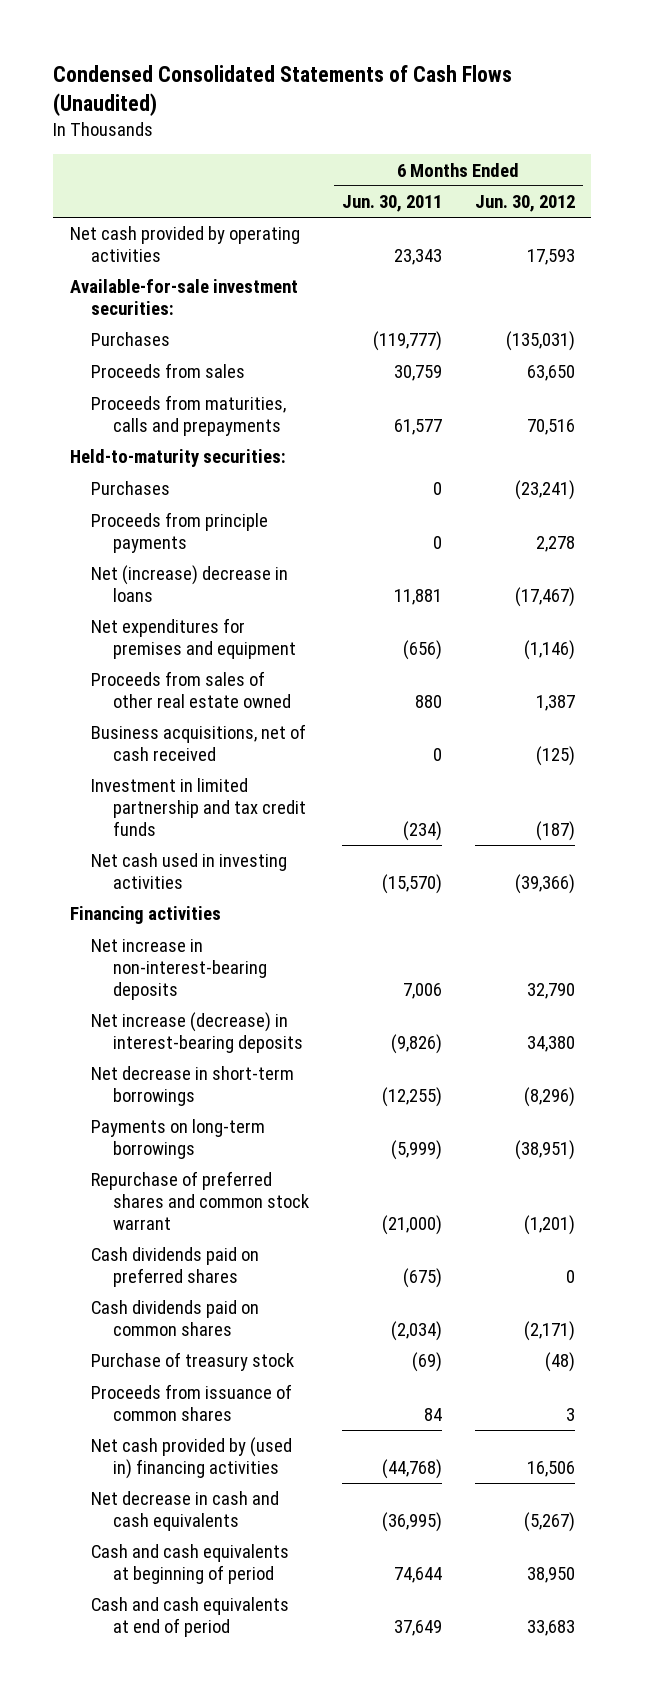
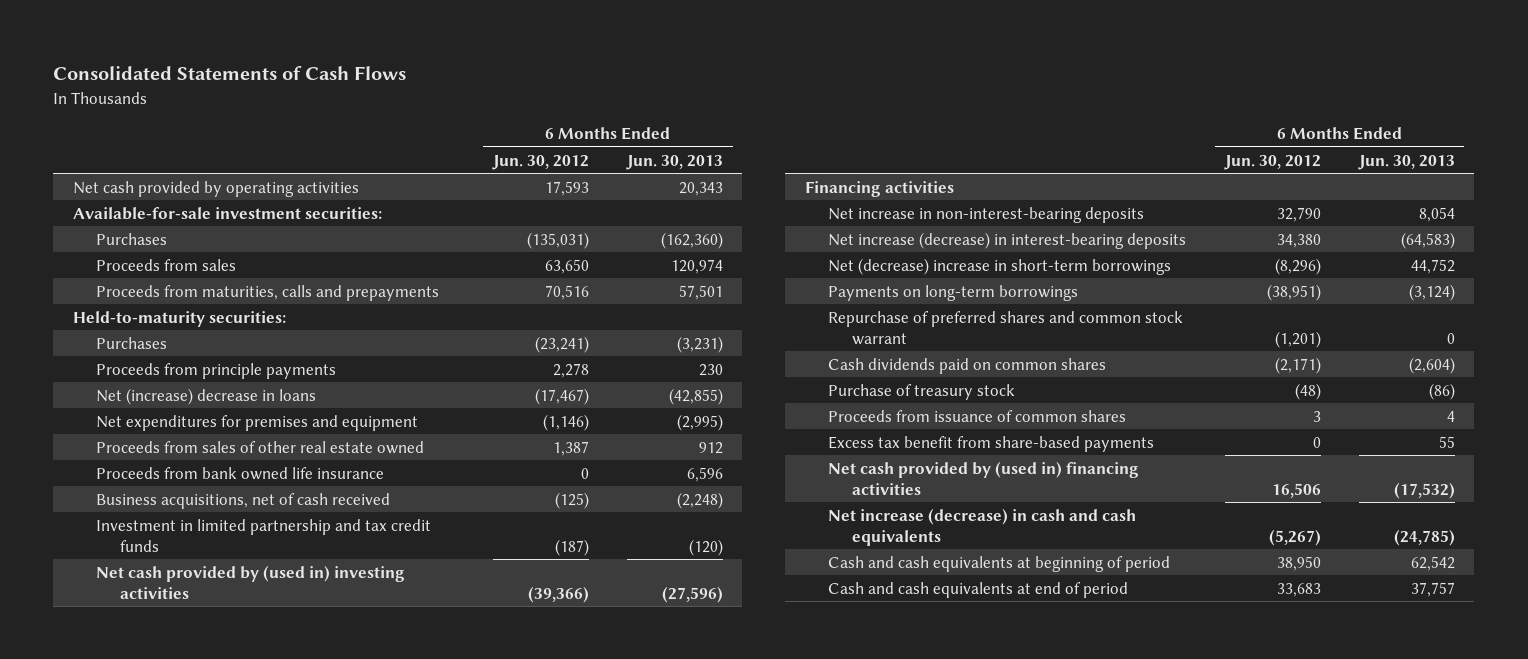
- Condensed Consolidated Statements of Cash Flows (Unaudited)
+ Consolidated Statements of Cash Flows
- | 6 Months Ended Jun. 30, 2011 | 6 Months Ended Jun. 30, 2012
+ | 6 Months Ended Jun. 30, 2012 | 6 Months Ended Jun. 30, 2013
+ Proceeds from bank owned life insurance | 0 | 6,596
- Net cash used in investing activities | (15,570) | (39,366)
+ Net cash provided by (used in) investing activities | (39,366) | (27,596)
- Net decrease in short-term borrowings | (12,255) | (8,296)
+ Net (decrease) increase in short-term borrowings | (8,296) | 44,752
- Cash dividends paid on preferred shares | (675) | 0
+ Excess tax benefit from share-based payments | 0 | 55
- Net decrease in cash and cash equivalents | (36,995) | (5,267)
+ Net increase (decrease) in cash and cash equivalents | (5,267) | (24,785)

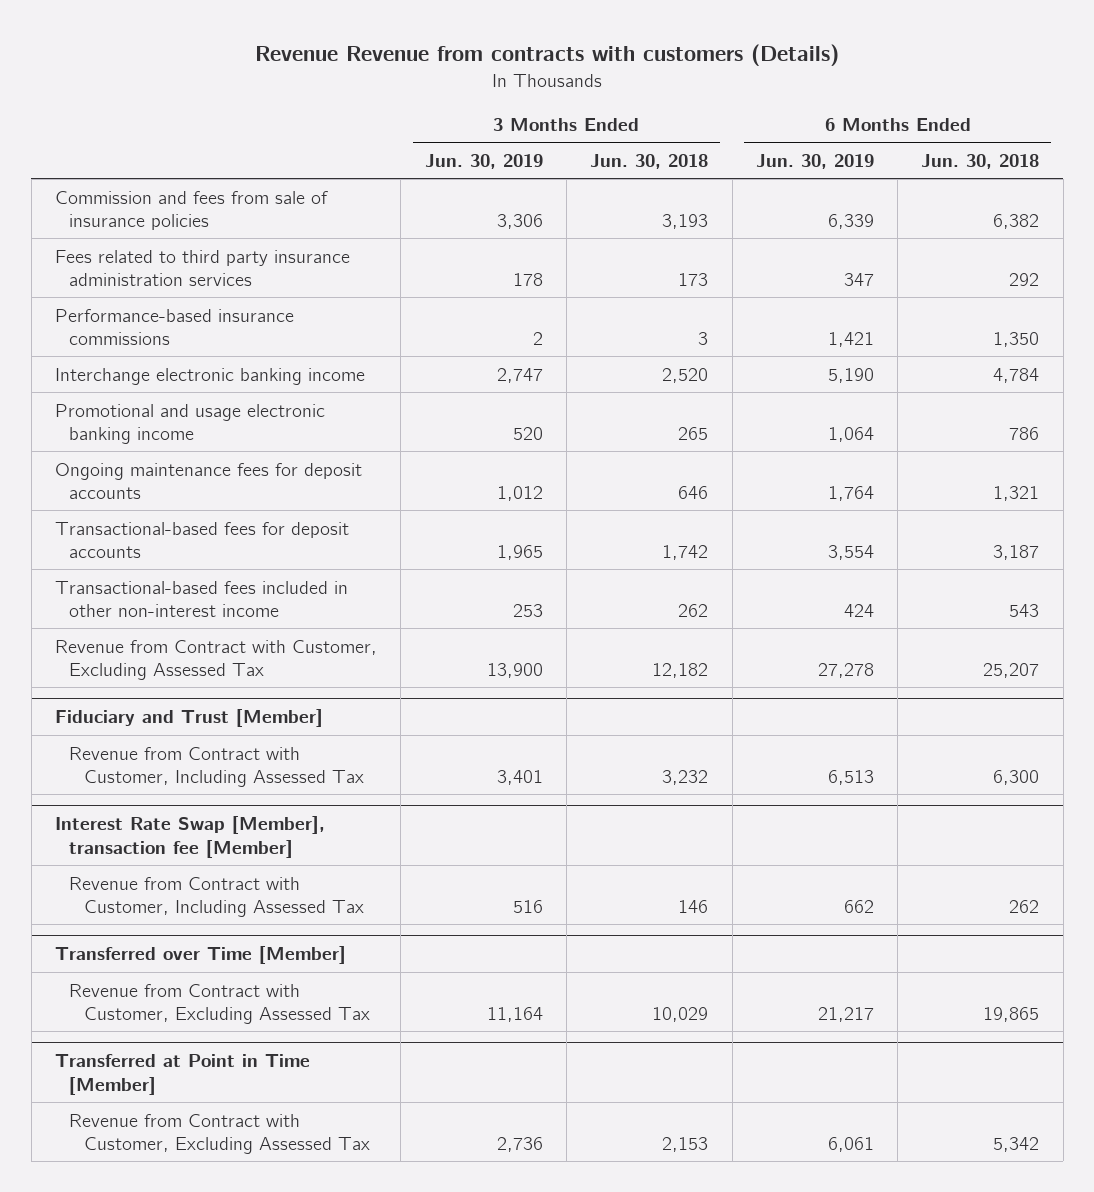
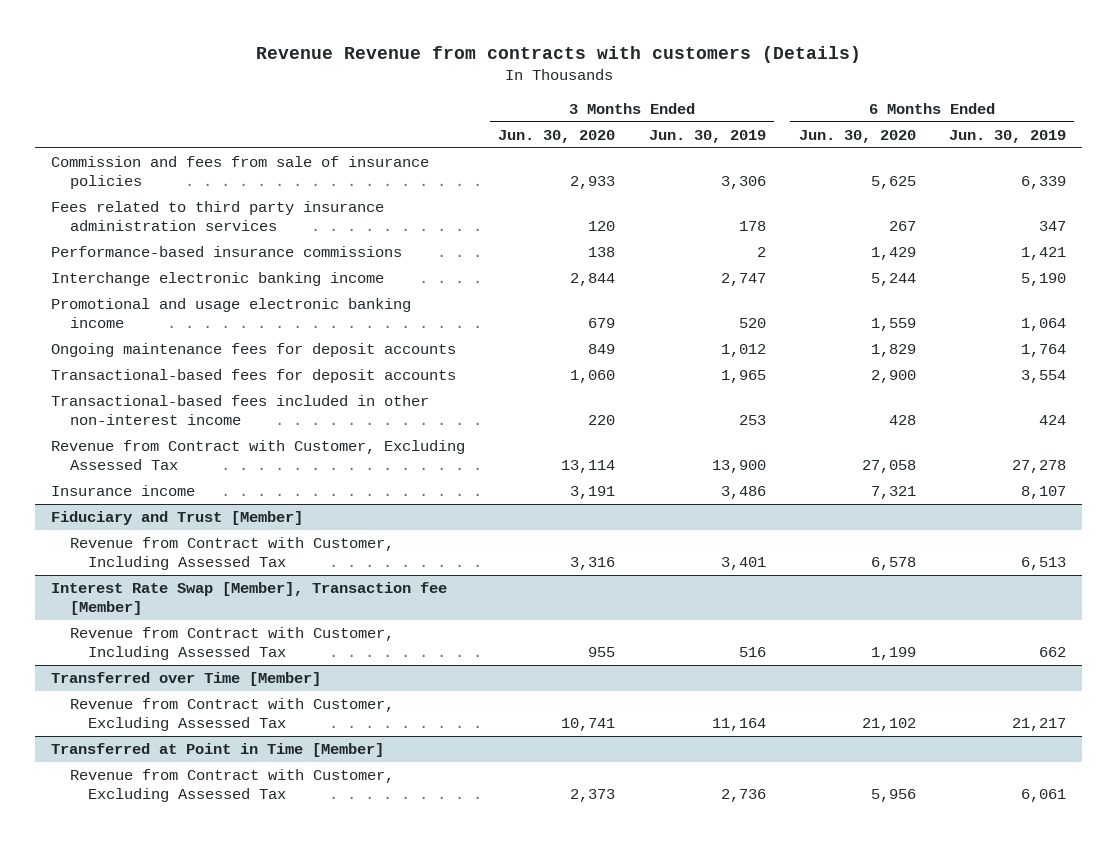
- | 3 Months Ended Jun. 30, 2019 | 3 Months Ended Jun. 30, 2018 | 6 Months Ended Jun. 30, 2019 | 6 Months Ended Jun. 30, 2018
+ | 3 Months Ended Jun. 30, 2020 | 3 Months Ended Jun. 30, 2019 | 6 Months Ended Jun. 30, 2020 | 6 Months Ended Jun. 30, 2019
+ Insurance income | 3,191 | 3,486 | 7,321 | 8,107
- Interest Rate Swap [Member], transaction fee [Member]
+ Interest Rate Swap [Member], Transaction fee [Member]

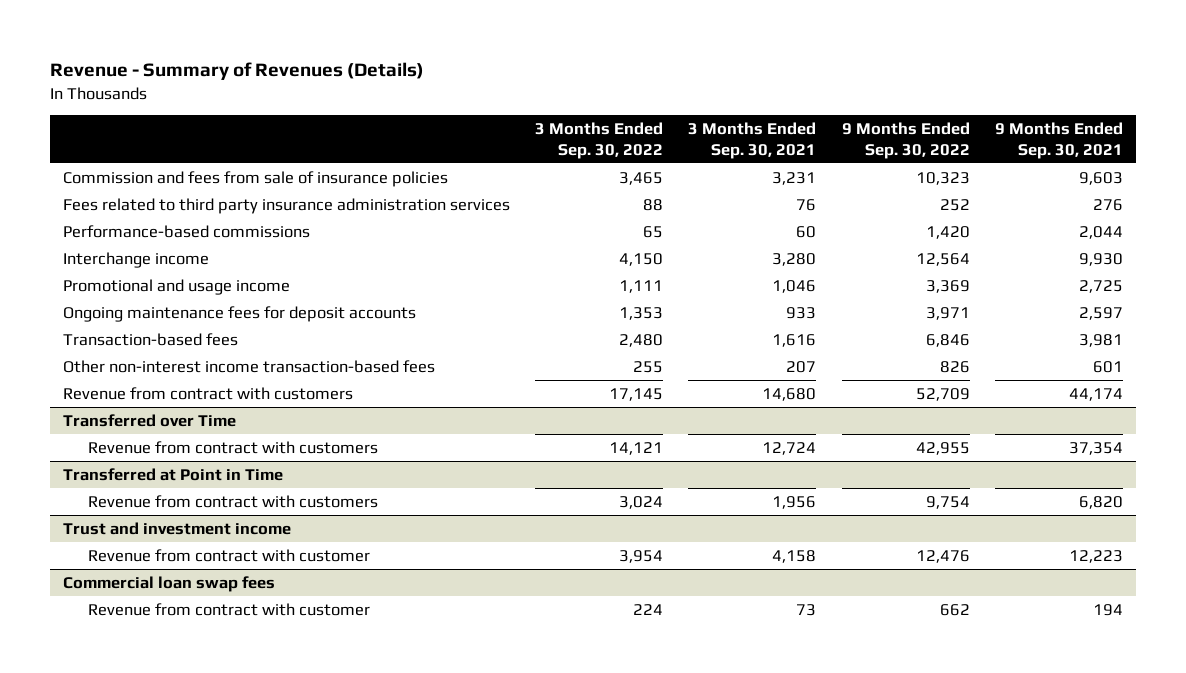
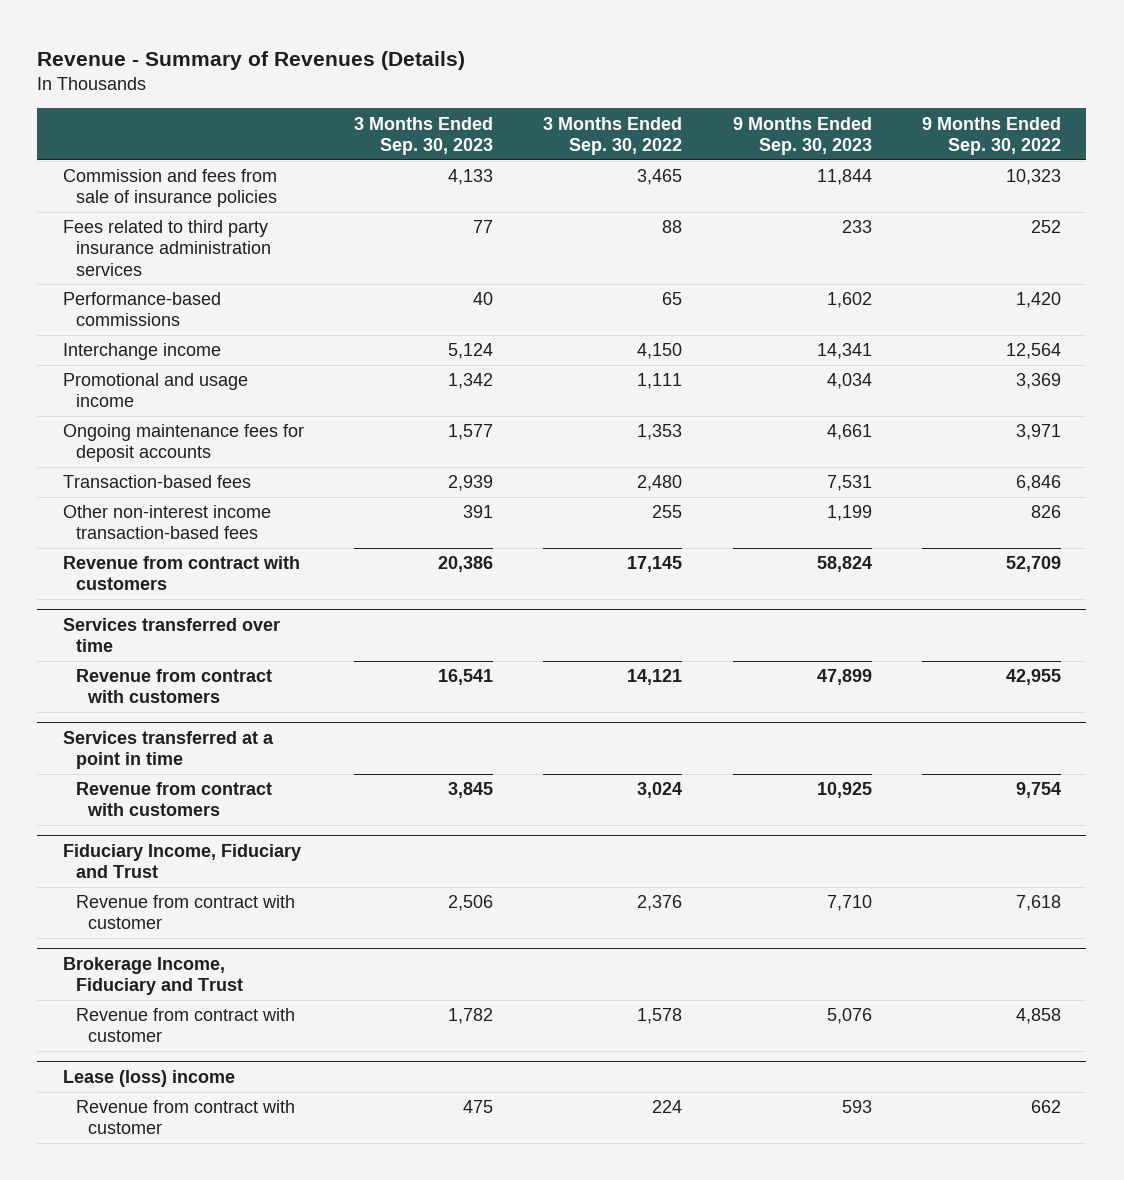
- | 3 Months Ended Sep. 30, 2022 | 3 Months Ended Sep. 30, 2021 | 9 Months Ended Sep. 30, 2022 | 9 Months Ended Sep. 30, 2021
+ | 3 Months Ended Sep. 30, 2023 | 3 Months Ended Sep. 30, 2022 | 9 Months Ended Sep. 30, 2023 | 9 Months Ended Sep. 30, 2022
- Transferred over Time
+ Services transferred over time
- Transferred at Point in Time
+ Services transferred at a point in time
- Trust and investment income
- Revenue from contract with customer | 3,954 | 4,158 | 12,476 | 12,223
- Commercial loan swap fees
+ Fiduciary Income, Fiduciary and Trust
+ Revenue from contract with customer | 2,506 | 2,376 | 7,710 | 7,618
+ Brokerage Income, Fiduciary and Trust
+ Revenue from contract with customer | 1,782 | 1,578 | 5,076 | 4,858
+ Lease (loss) income

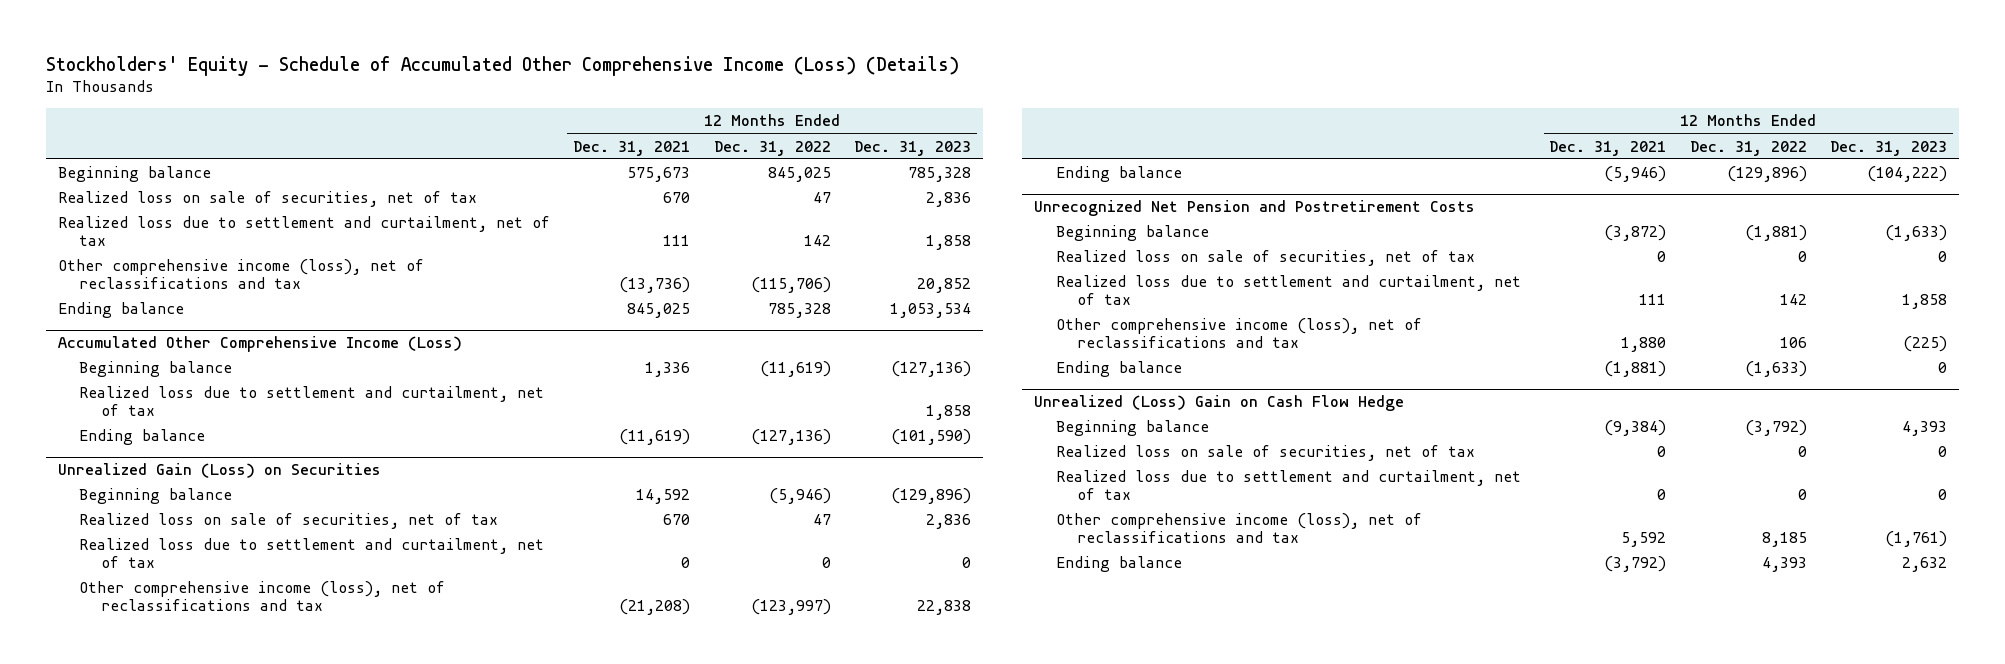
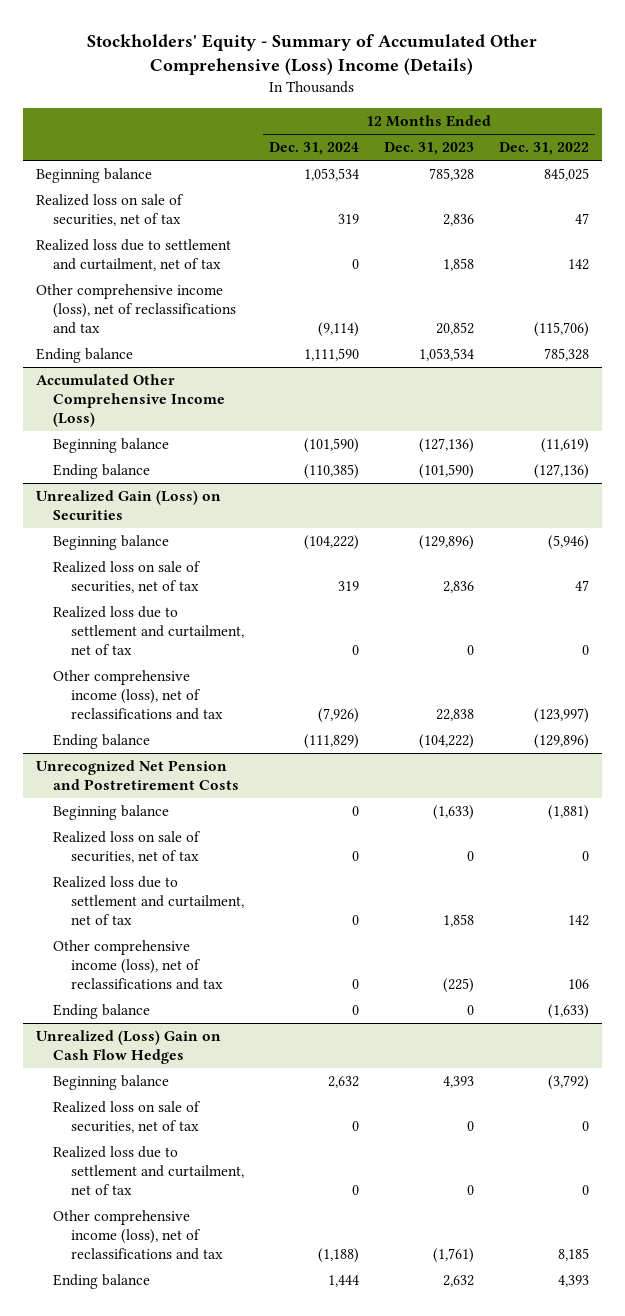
- Stockholders' Equity - Schedule of Accumulated Other Comprehensive Income (Loss) (Details)
+ Stockholders' Equity - Summary of Accumulated Other Comprehensive (Loss) Income (Details)
- | 12 Months Ended Dec. 31, 2021 | 12 Months Ended Dec. 31, 2022 | 12 Months Ended Dec. 31, 2023
+ | 12 Months Ended Dec. 31, 2024 | 12 Months Ended Dec. 31, 2023 | 12 Months Ended Dec. 31, 2022
@ Accumulated Other Comprehensive Income (Loss)
- Realized loss due to settlement and curtailment, net of tax | | | 1,858
- Unrealized (Loss) Gain on Cash Flow Hedge
+ Unrealized (Loss) Gain on Cash Flow Hedges

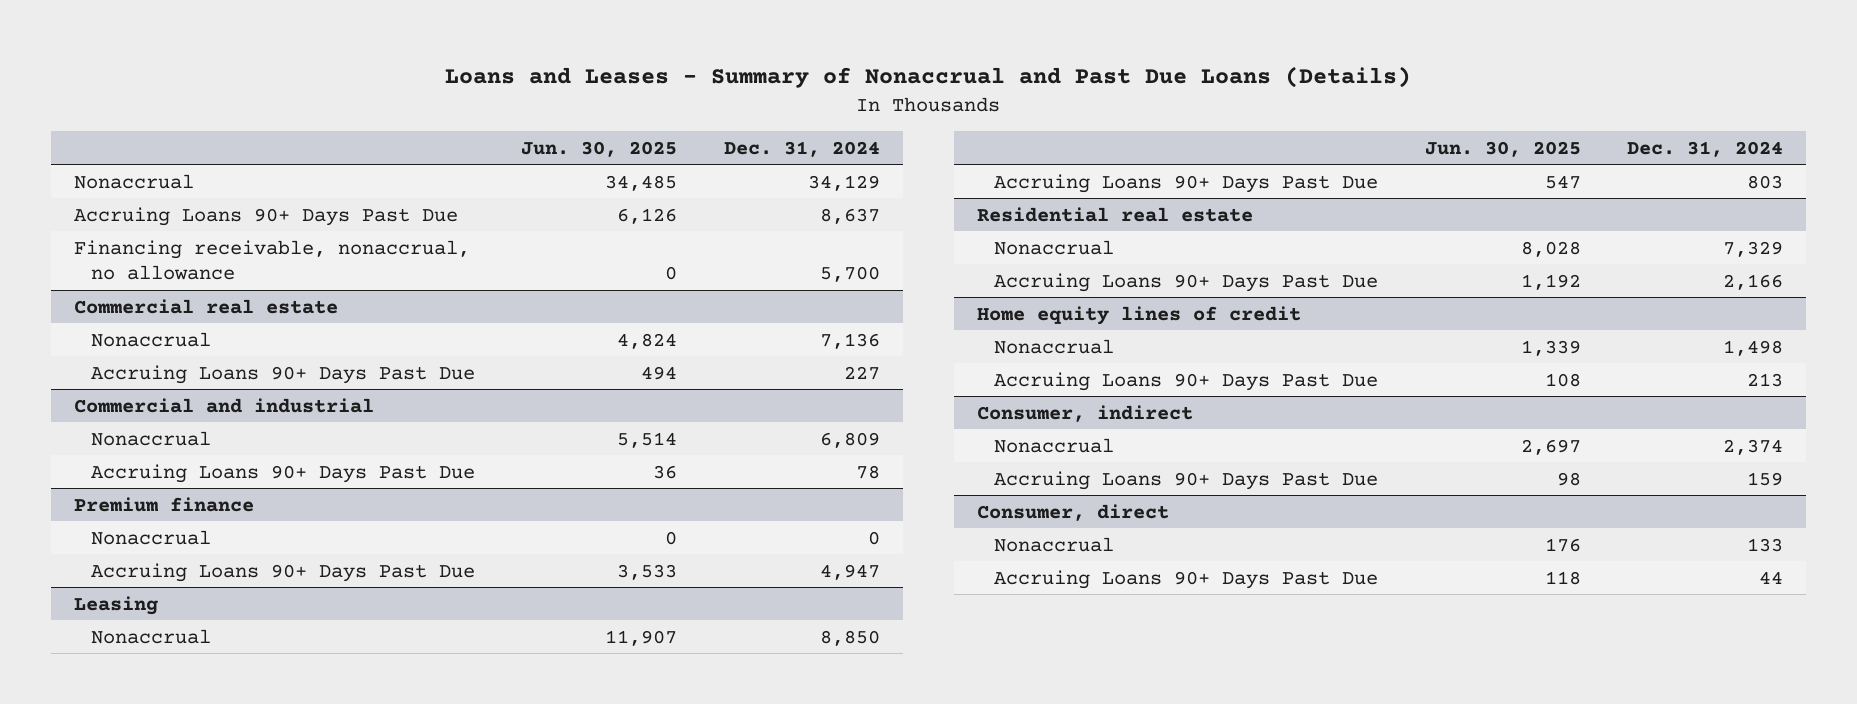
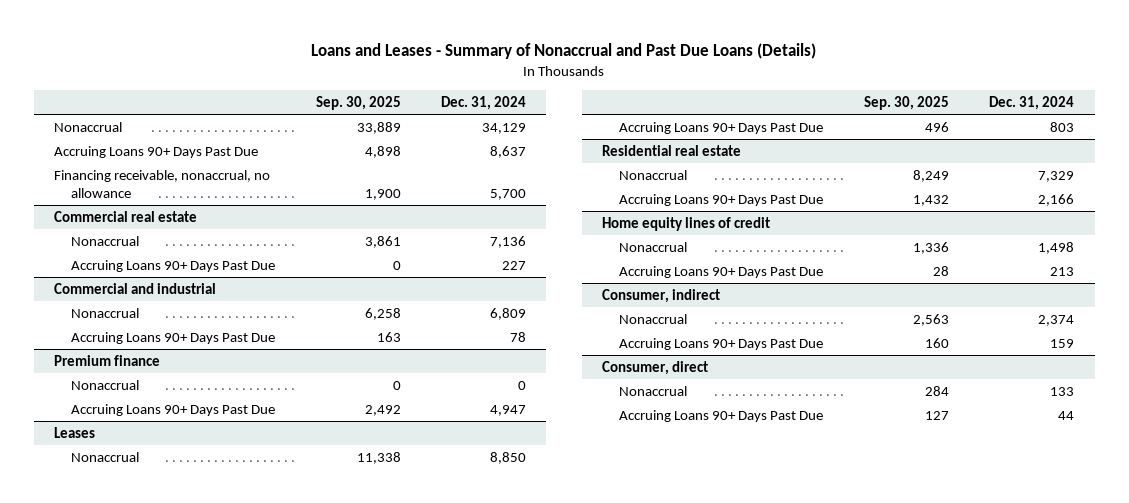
- | Jun. 30, 2025 | Dec. 31, 2024
+ | Sep. 30, 2025 | Dec. 31, 2024
- Leasing
+ Leases

